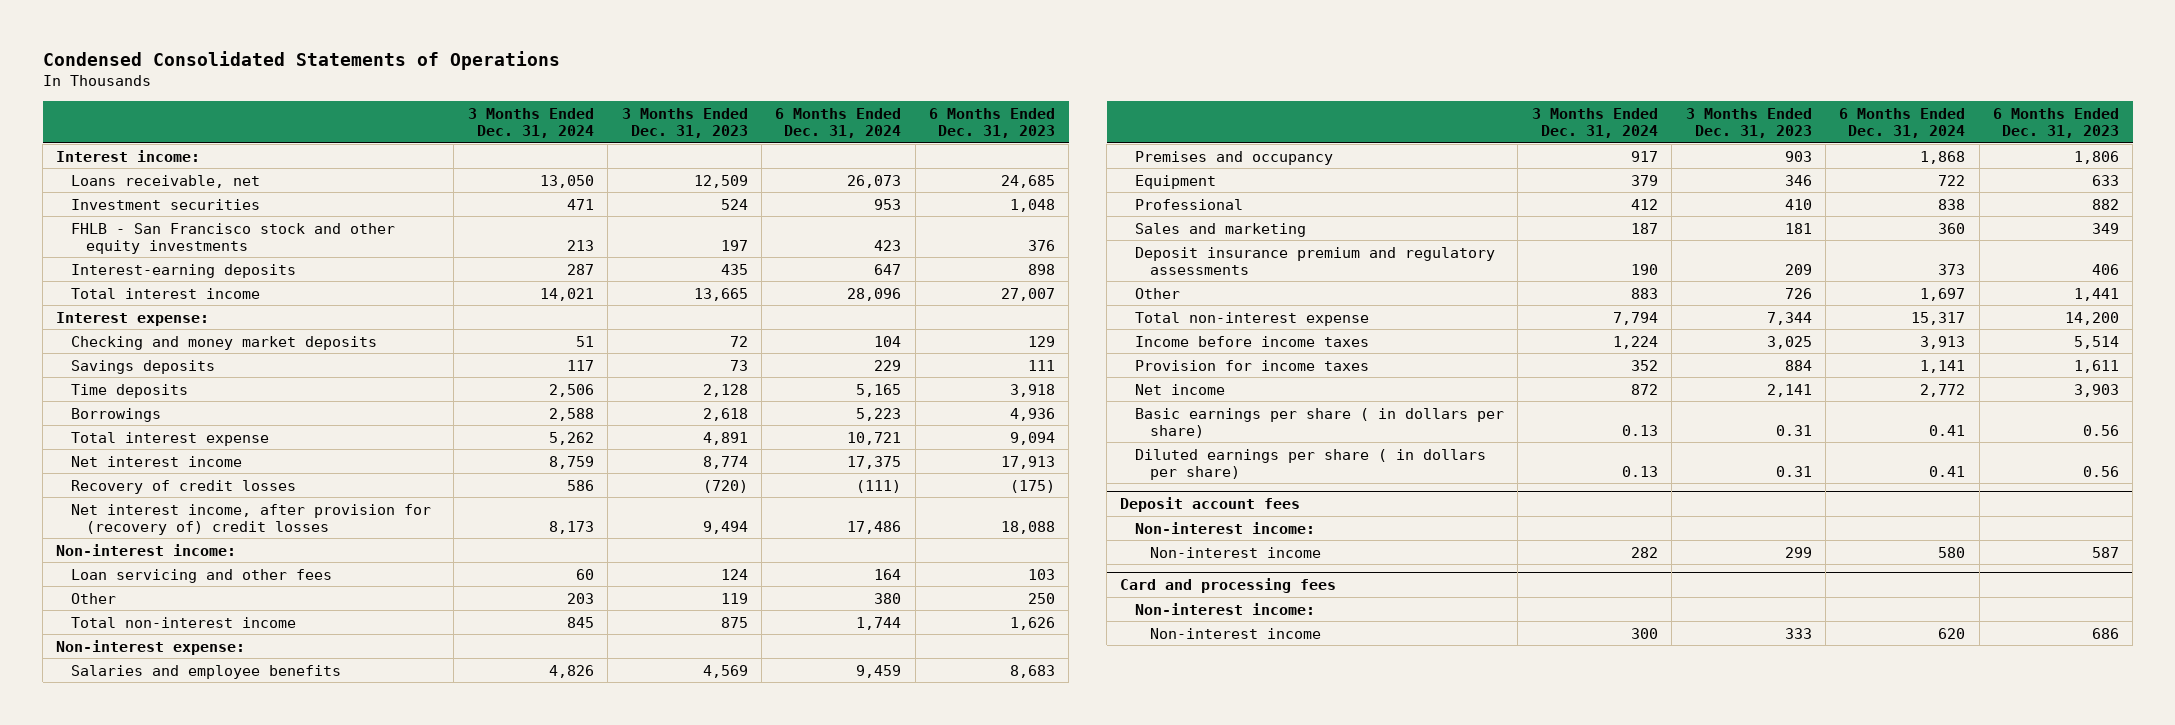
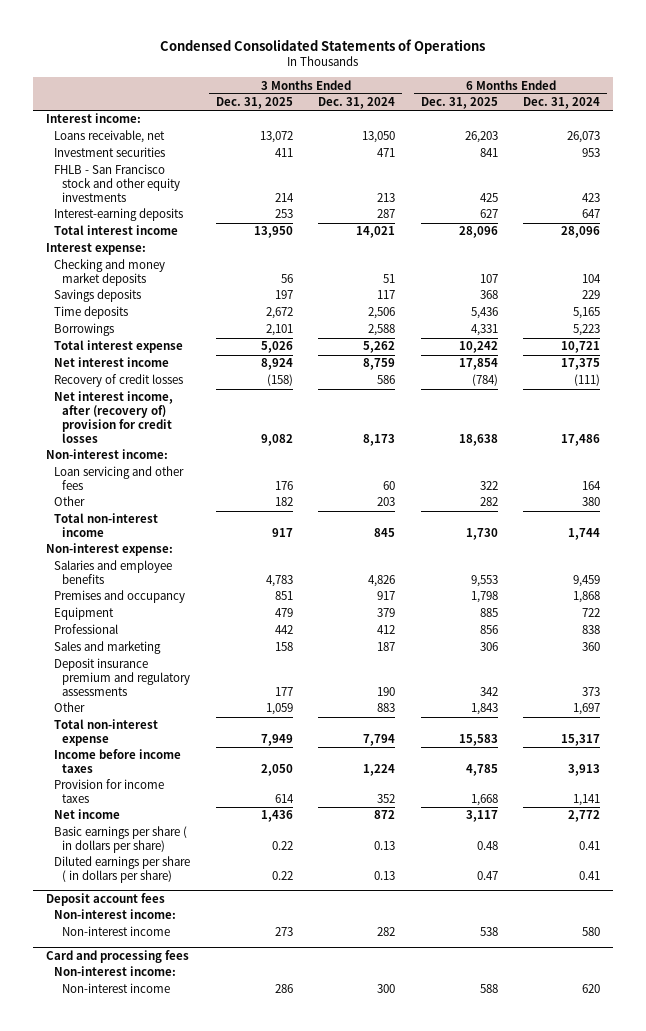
- | 3 Months Ended Dec. 31, 2024 | 3 Months Ended Dec. 31, 2023 | 6 Months Ended Dec. 31, 2024 | 6 Months Ended Dec. 31, 2023
+ | 3 Months Ended Dec. 31, 2025 | 3 Months Ended Dec. 31, 2024 | 6 Months Ended Dec. 31, 2025 | 6 Months Ended Dec. 31, 2024
- Net interest income, after provision for (recovery of) credit losses | 8,173 | 9,494 | 17,486 | 18,088
+ Net interest income, after (recovery of) provision for credit losses | 9,082 | 8,173 | 18,638 | 17,486

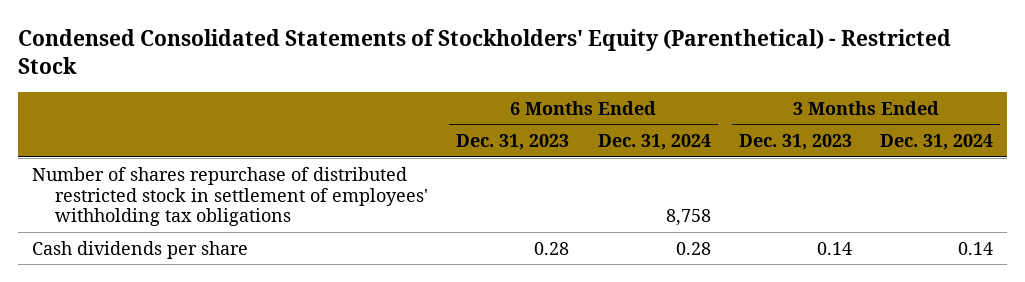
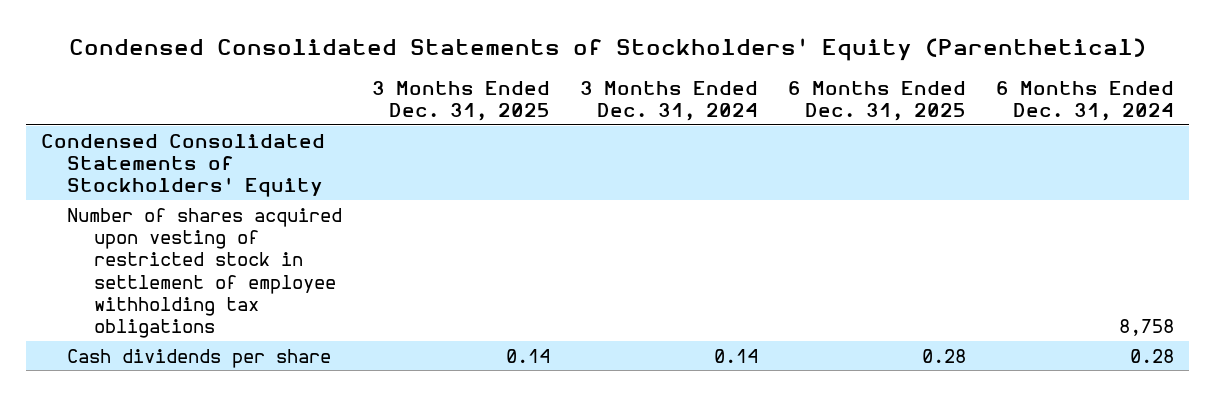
- Condensed Consolidated Statements of Stockholders' Equity (Parenthetical) - Restricted Stock
+ Condensed Consolidated Statements of Stockholders' Equity (Parenthetical)
- | 6 Months Ended Dec. 31, 2023 | 6 Months Ended Dec. 31, 2024 | 3 Months Ended Dec. 31, 2023 | 3 Months Ended Dec. 31, 2024
+ | 3 Months Ended Dec. 31, 2025 | 3 Months Ended Dec. 31, 2024 | 6 Months Ended Dec. 31, 2025 | 6 Months Ended Dec. 31, 2024
- Number of shares repurchase of distributed restricted stock in settlement of employees' withholding tax obligations | | 8,758 | |
+ Condensed Consolidated Statements of Stockholders' Equity
+ Number of shares acquired upon vesting of restricted stock in settlement of employee withholding tax obligations | | | | 8,758

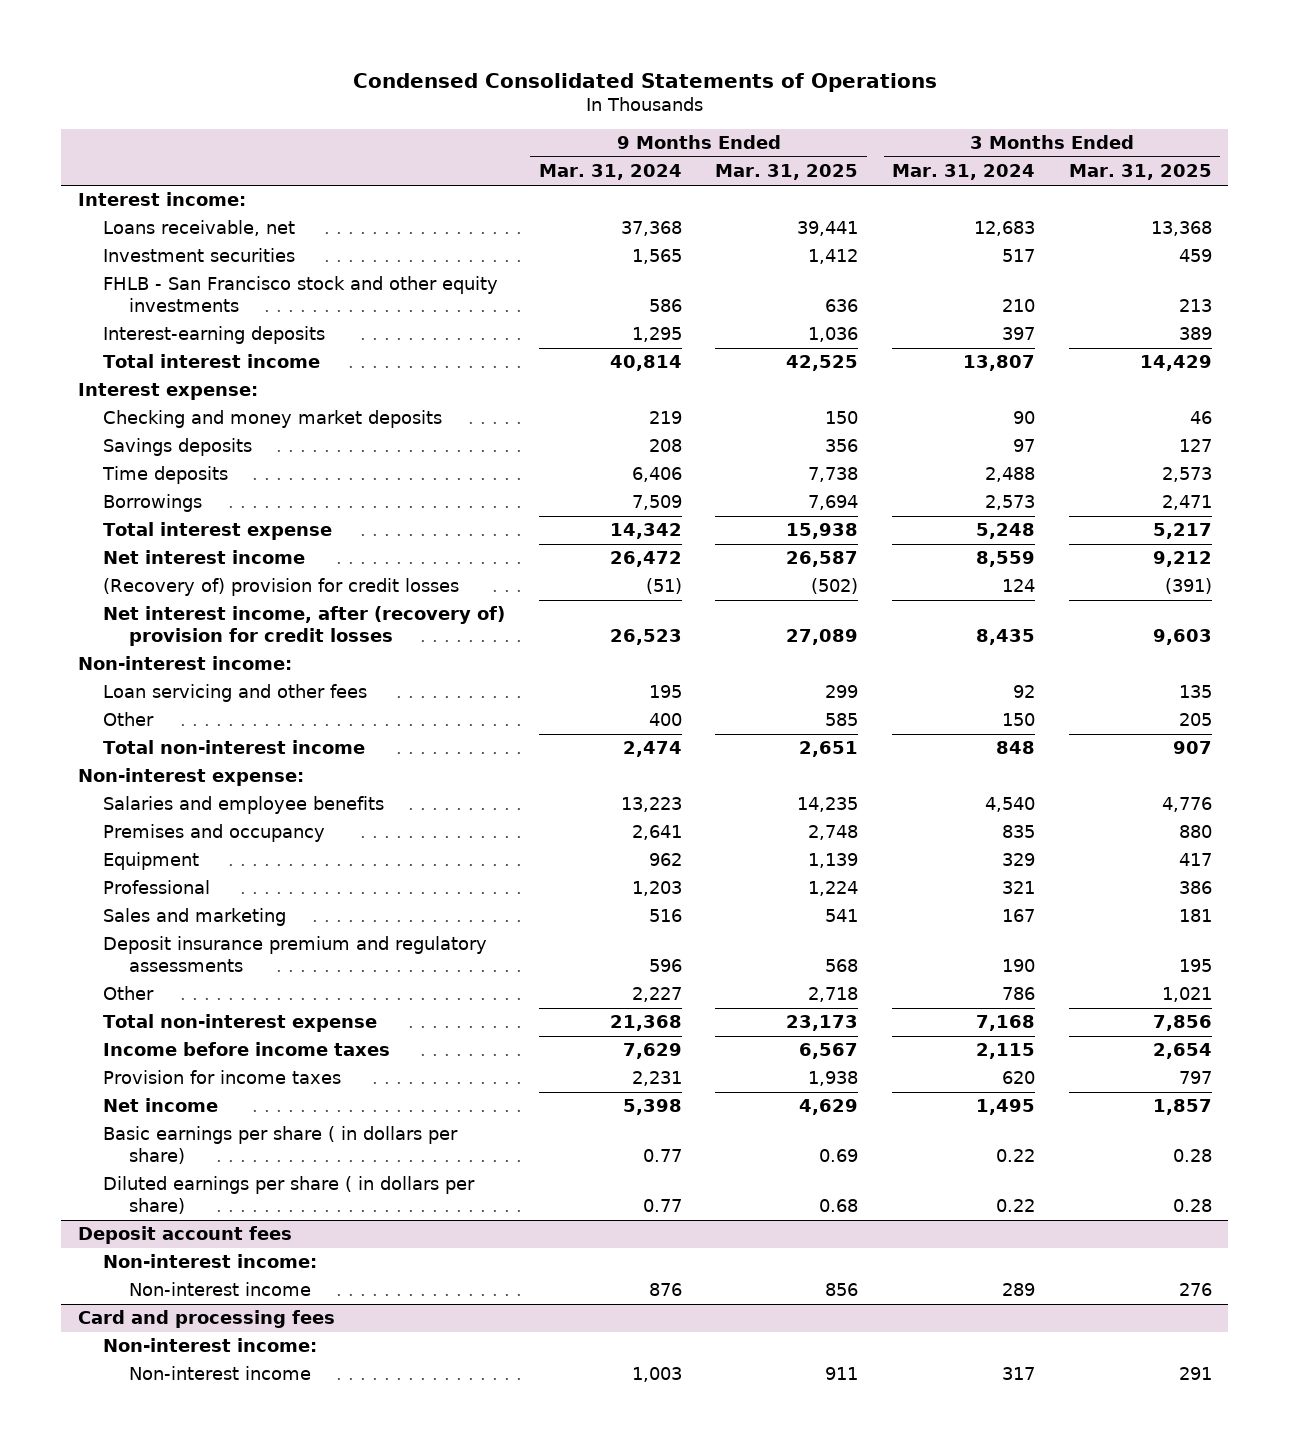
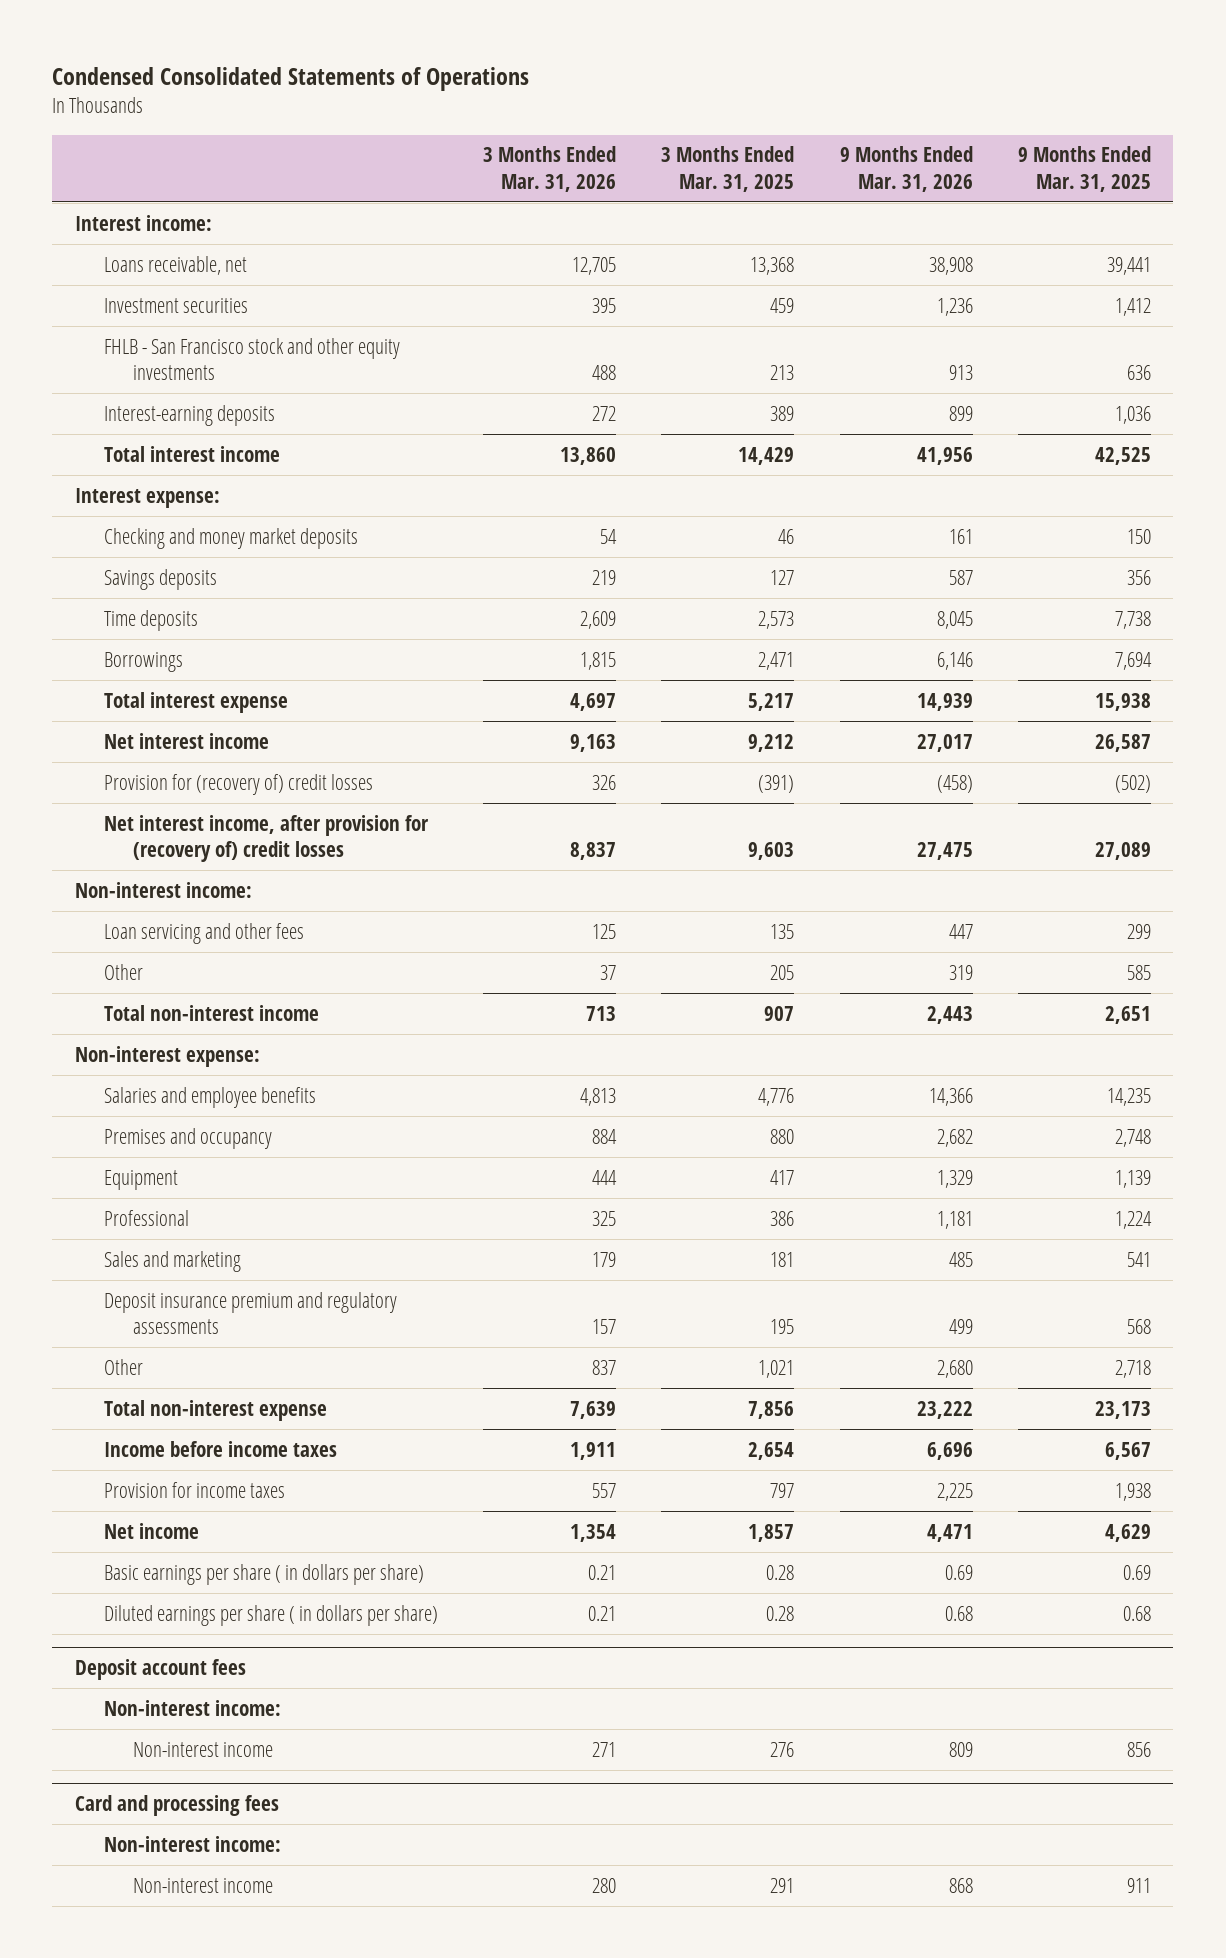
- | 9 Months Ended Mar. 31, 2024 | 9 Months Ended Mar. 31, 2025 | 3 Months Ended Mar. 31, 2024 | 3 Months Ended Mar. 31, 2025
+ | 3 Months Ended Mar. 31, 2026 | 3 Months Ended Mar. 31, 2025 | 9 Months Ended Mar. 31, 2026 | 9 Months Ended Mar. 31, 2025
- (Recovery of) provision for credit losses | (51) | (502) | 124 | (391)
- Net interest income, after (recovery of) provision for credit losses | 26,523 | 27,089 | 8,435 | 9,603
+ Provision for (recovery of) credit losses | 326 | (391) | (458) | (502)
+ Net interest income, after provision for (recovery of) credit losses | 8,837 | 9,603 | 27,475 | 27,089

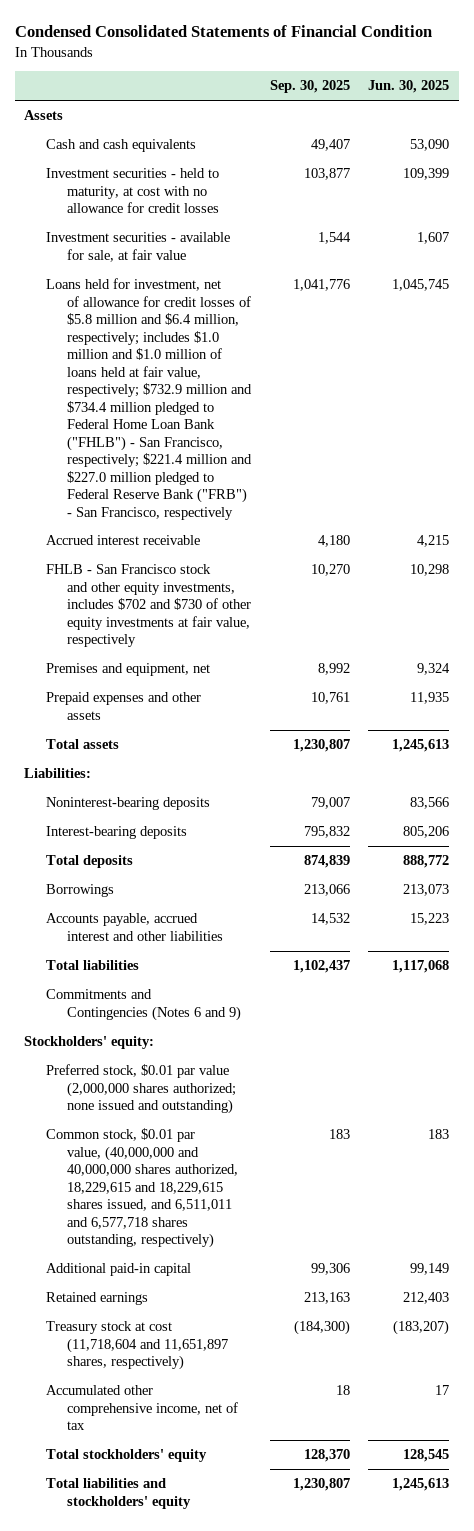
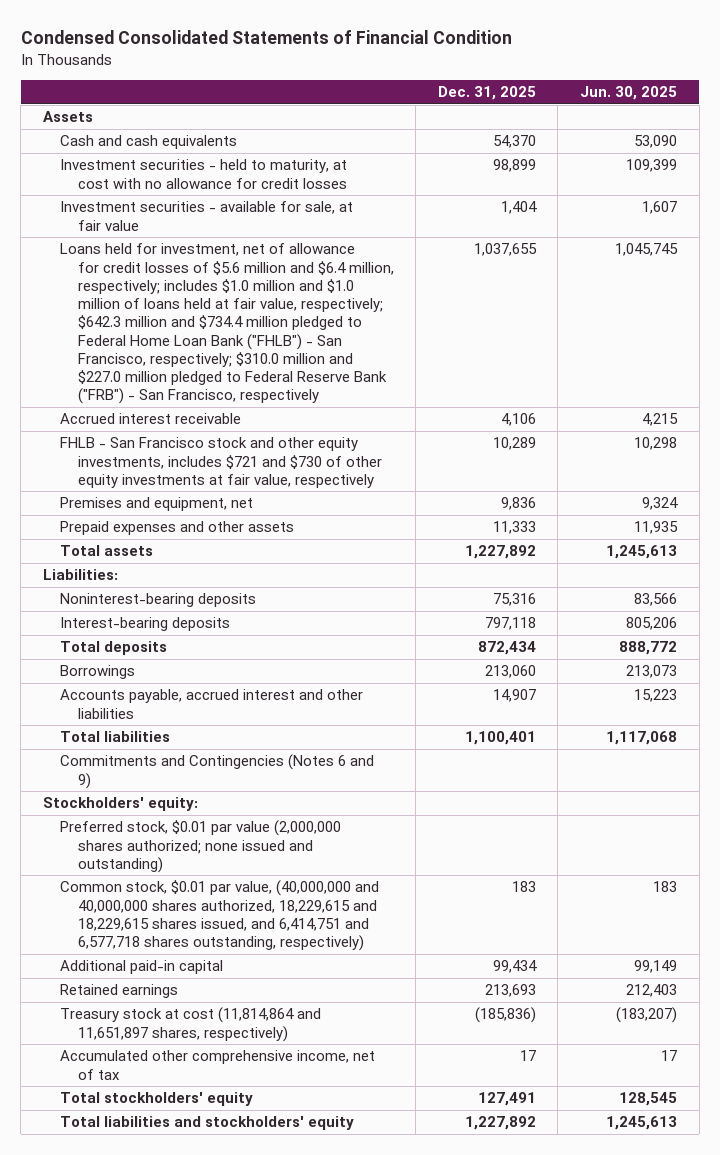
- | Sep. 30, 2025 | Jun. 30, 2025
+ | Dec. 31, 2025 | Jun. 30, 2025
- Loans held for investment, net of allowance for credit losses of $5.8 million and $6.4 million, respectively; includes $1.0 million and $1.0 million of loans held at fair value, respectively; $732.9 million and $734.4 million pledged to Federal Home Loan Bank ("FHLB") - San Francisco, respectively; $221.4 million and $227.0 million pledged to Federal Reserve Bank ("FRB") - San Francisco, respectively | 1,041,776 | 1,045,745
+ Loans held for investment, net of allowance for credit losses of $5.6 million and $6.4 million, respectively; includes $1.0 million and $1.0 million of loans held at fair value, respectively; $642.3 million and $734.4 million pledged to Federal Home Loan Bank ("FHLB") - San Francisco, respectively; $310.0 million and $227.0 million pledged to Federal Reserve Bank ("FRB") - San Francisco, respectively | 1,037,655 | 1,045,745
- FHLB - San Francisco stock and other equity investments, includes $702 and $730 of other equity investments at fair value, respectively | 10,270 | 10,298
+ FHLB - San Francisco stock and other equity investments, includes $721 and $730 of other equity investments at fair value, respectively | 10,289 | 10,298
- Common stock, $0.01 par value, (40,000,000 and 40,000,000 shares authorized, 18,229,615 and 18,229,615 shares issued, and 6,511,011 and 6,577,718 shares outstanding, respectively) | 183 | 183
+ Common stock, $0.01 par value, (40,000,000 and 40,000,000 shares authorized, 18,229,615 and 18,229,615 shares issued, and 6,414,751 and 6,577,718 shares outstanding, respectively) | 183 | 183
- Treasury stock at cost (11,718,604 and 11,651,897 shares, respectively) | (184,300) | (183,207)
+ Treasury stock at cost (11,814,864 and 11,651,897 shares, respectively) | (185,836) | (183,207)

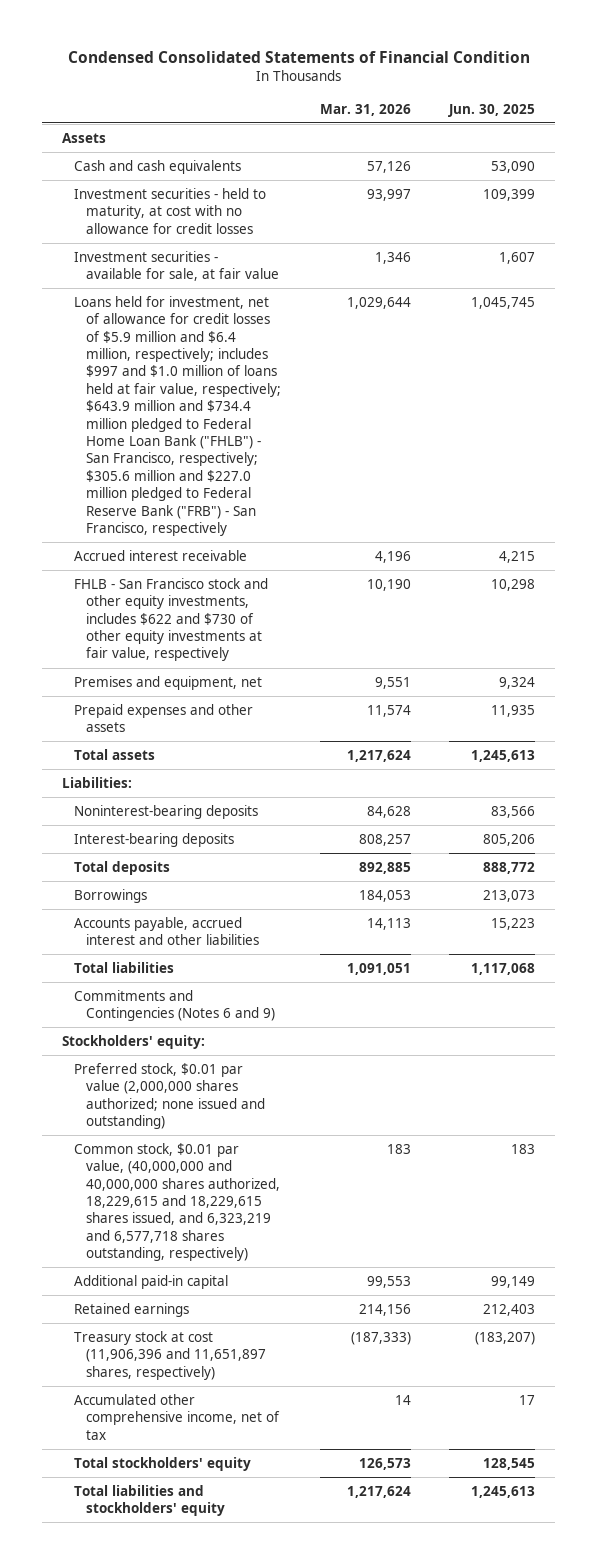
- | Dec. 31, 2025 | Jun. 30, 2025
+ | Mar. 31, 2026 | Jun. 30, 2025
- Loans held for investment, net of allowance for credit losses of $5.6 million and $6.4 million, respectively; includes $1.0 million and $1.0 million of loans held at fair value, respectively; $642.3 million and $734.4 million pledged to Federal Home Loan Bank ("FHLB") - San Francisco, respectively; $310.0 million and $227.0 million pledged to Federal Reserve Bank ("FRB") - San Francisco, respectively | 1,037,655 | 1,045,745
+ Loans held for investment, net of allowance for credit losses of $5.9 million and $6.4 million, respectively; includes $997 and $1.0 million of loans held at fair value, respectively; $643.9 million and $734.4 million pledged to Federal Home Loan Bank ("FHLB") - San Francisco, respectively; $305.6 million and $227.0 million pledged to Federal Reserve Bank ("FRB") - San Francisco, respectively | 1,029,644 | 1,045,745
- FHLB - San Francisco stock and other equity investments, includes $721 and $730 of other equity investments at fair value, respectively | 10,289 | 10,298
+ FHLB - San Francisco stock and other equity investments, includes $622 and $730 of other equity investments at fair value, respectively | 10,190 | 10,298
- Common stock, $0.01 par value, (40,000,000 and 40,000,000 shares authorized, 18,229,615 and 18,229,615 shares issued, and 6,414,751 and 6,577,718 shares outstanding, respectively) | 183 | 183
+ Common stock, $0.01 par value, (40,000,000 and 40,000,000 shares authorized, 18,229,615 and 18,229,615 shares issued, and 6,323,219 and 6,577,718 shares outstanding, respectively) | 183 | 183
- Treasury stock at cost (11,814,864 and 11,651,897 shares, respectively) | (185,836) | (183,207)
+ Treasury stock at cost (11,906,396 and 11,651,897 shares, respectively) | (187,333) | (183,207)

